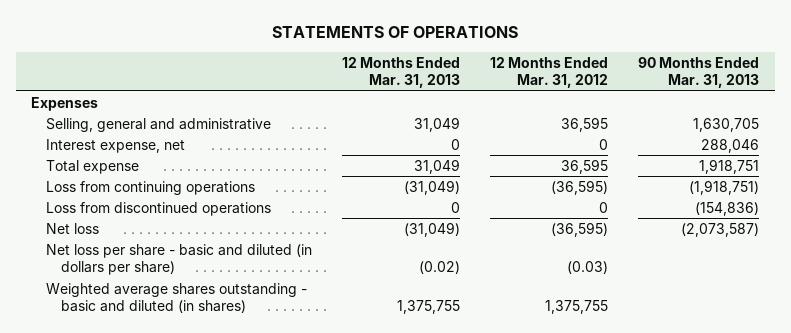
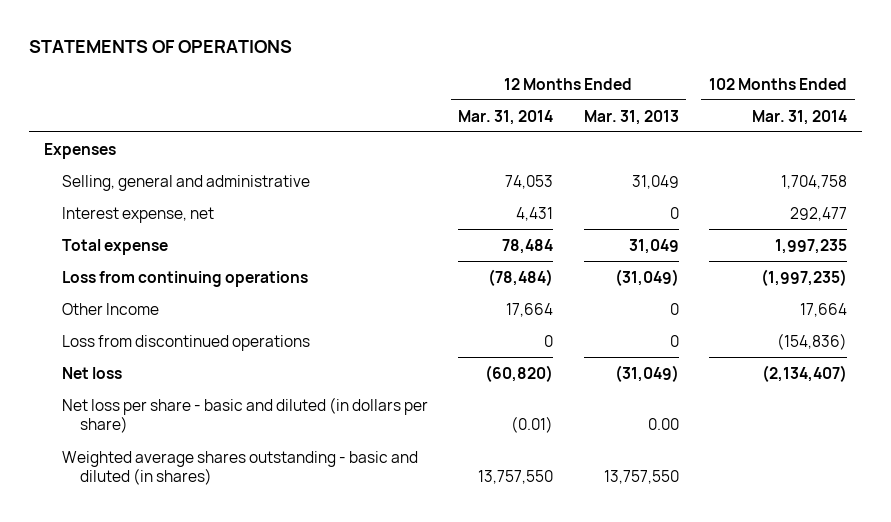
- | 12 Months Ended Mar. 31, 2013 | 12 Months Ended Mar. 31, 2012 | 90 Months Ended Mar. 31, 2013
+ | 12 Months Ended Mar. 31, 2014 | 12 Months Ended Mar. 31, 2013 | 102 Months Ended Mar. 31, 2014
+ Other Income | 17,664 | 0 | 17,664
- Net loss per share - basic and diluted (in dollars per share) | (0.02) | (0.03) |
- Weighted average shares outstanding - basic and diluted (in shares) | 1,375,755 | 1,375,755 |
+ Net loss per share - basic and diluted (in dollars per share) | (0.01) | 0.00 |
+ Weighted average shares outstanding - basic and diluted (in shares) | 13,757,550 | 13,757,550 |

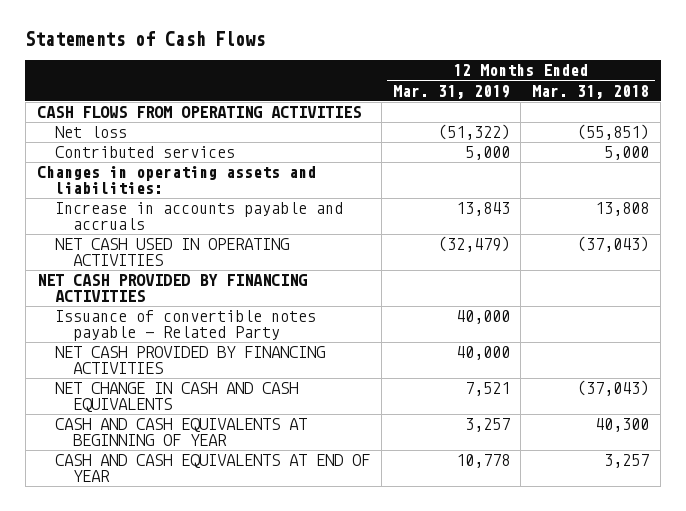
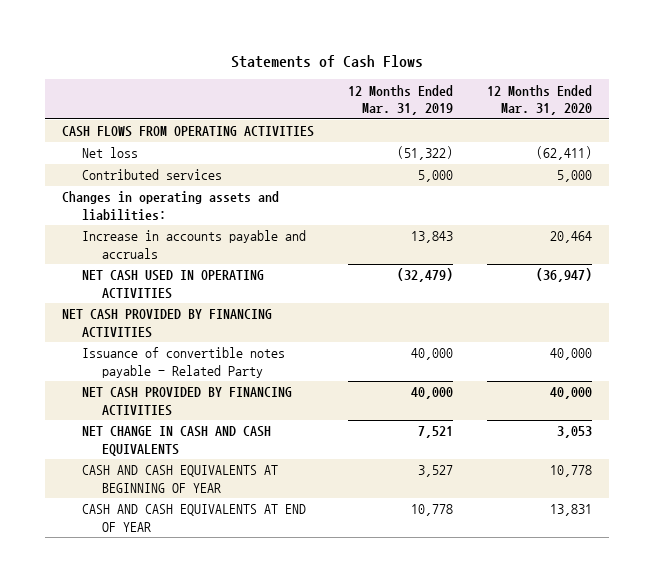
- | 12 Months Ended Mar. 31, 2019 | 12 Months Ended Mar. 31, 2018
+ | 12 Months Ended Mar. 31, 2019 | 12 Months Ended Mar. 31, 2020
- CASH AND CASH EQUIVALENTS AT BEGINNING OF YEAR | 3,257 | 40,300
+ CASH AND CASH EQUIVALENTS AT BEGINNING OF YEAR | 3,527 | 10,778

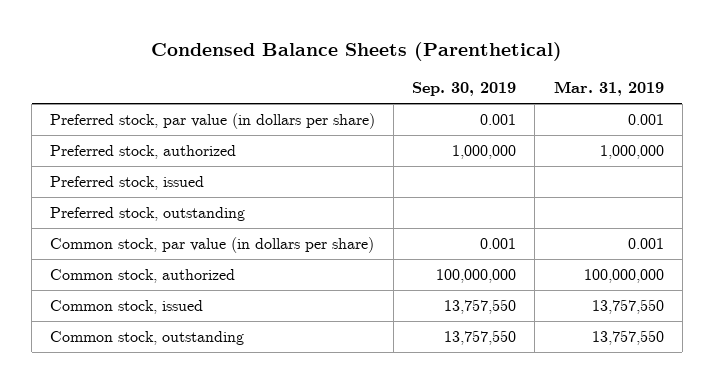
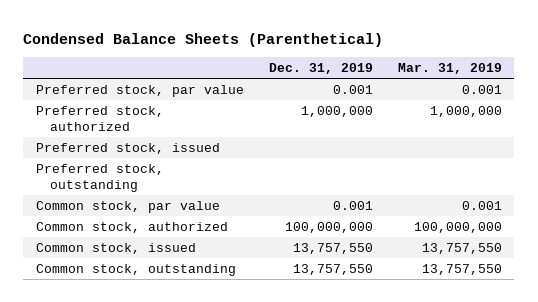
- | Sep. 30, 2019 | Mar. 31, 2019
+ | Dec. 31, 2019 | Mar. 31, 2019
- Preferred stock, par value (in dollars per share) | 0.001 | 0.001
+ Preferred stock, par value | 0.001 | 0.001
- Common stock, par value (in dollars per share) | 0.001 | 0.001
+ Common stock, par value | 0.001 | 0.001

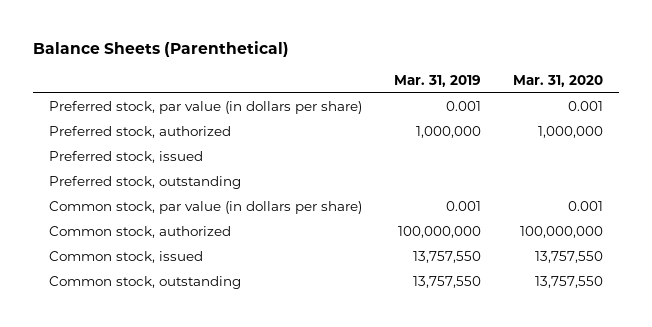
- Condensed Balance Sheets (Parenthetical)
+ Balance Sheets (Parenthetical)
- | Dec. 31, 2019 | Mar. 31, 2019
+ | Mar. 31, 2019 | Mar. 31, 2020
- Preferred stock, par value | 0.001 | 0.001
+ Preferred stock, par value (in dollars per share) | 0.001 | 0.001
- Common stock, par value | 0.001 | 0.001
+ Common stock, par value (in dollars per share) | 0.001 | 0.001

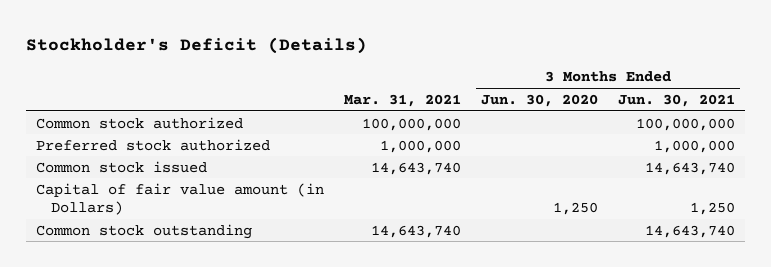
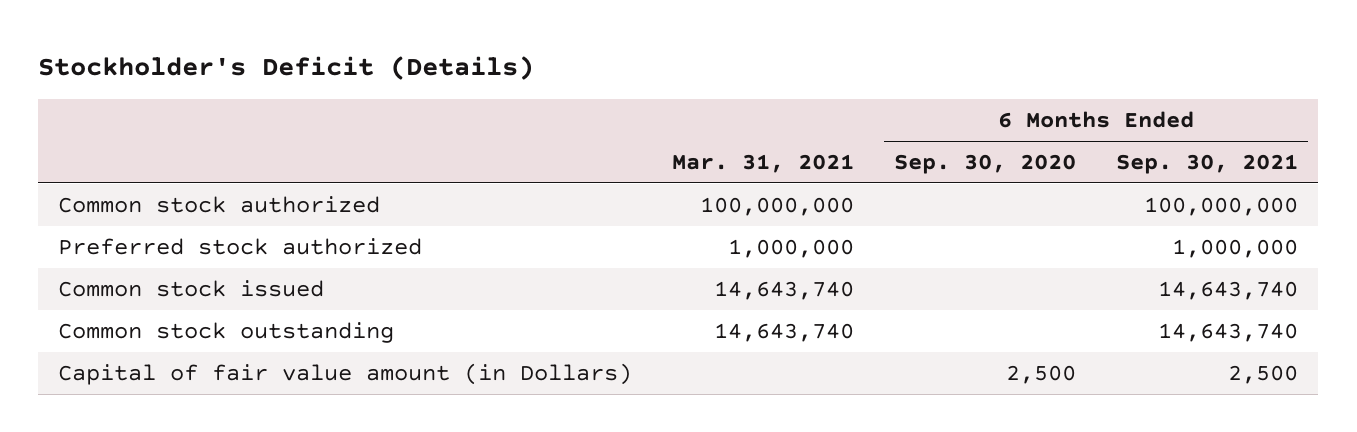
- | Mar. 31, 2021 | 3 Months Ended Jun. 30, 2020 | 3 Months Ended Jun. 30, 2021
+ | Mar. 31, 2021 | 6 Months Ended Sep. 30, 2020 | 6 Months Ended Sep. 30, 2021
moved down: Capital of fair value amount (in Dollars) | | 2,500 | 2,500

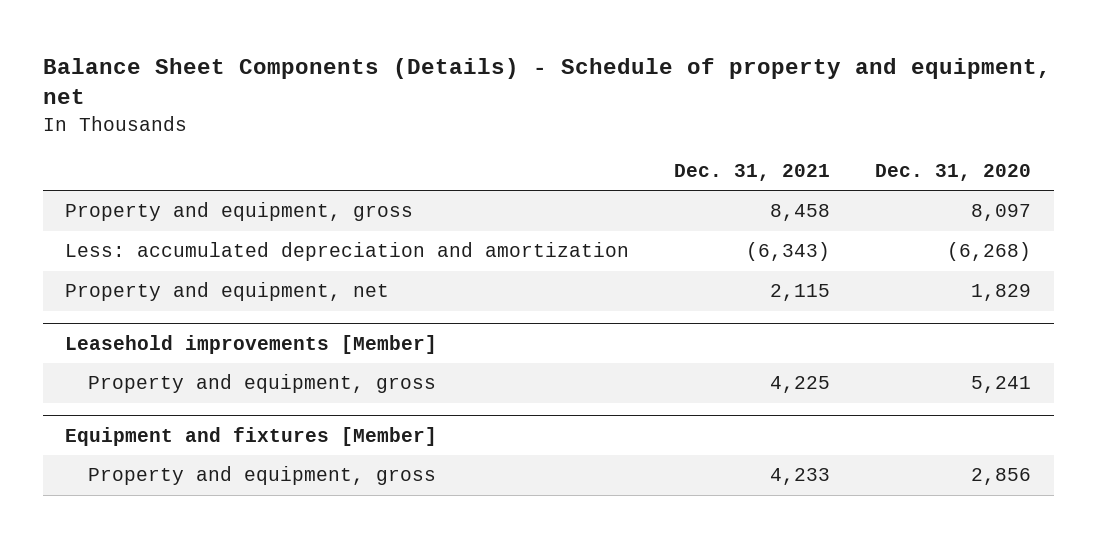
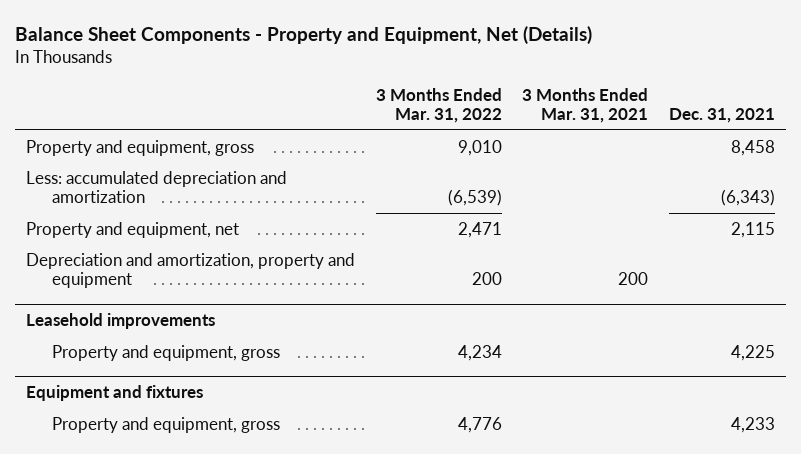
- Balance Sheet Components (Details) - Schedule of property and equipment, net
+ Balance Sheet Components - Property and Equipment, Net (Details)
- | Dec. 31, 2021 | Dec. 31, 2020
+ | 3 Months Ended Mar. 31, 2022 | 3 Months Ended Mar. 31, 2021 | Dec. 31, 2021
- Leasehold improvements [Member]
+ Depreciation and amortization, property and equipment | 200 | 200 |
+ Leasehold improvements
- Equipment and fixtures [Member]
+ Equipment and fixtures

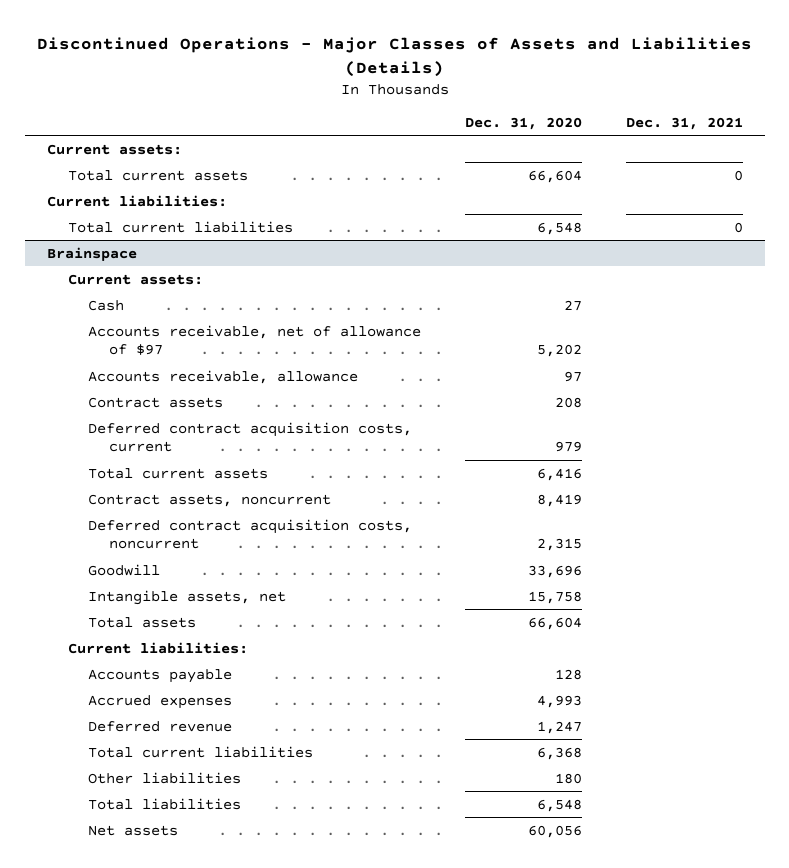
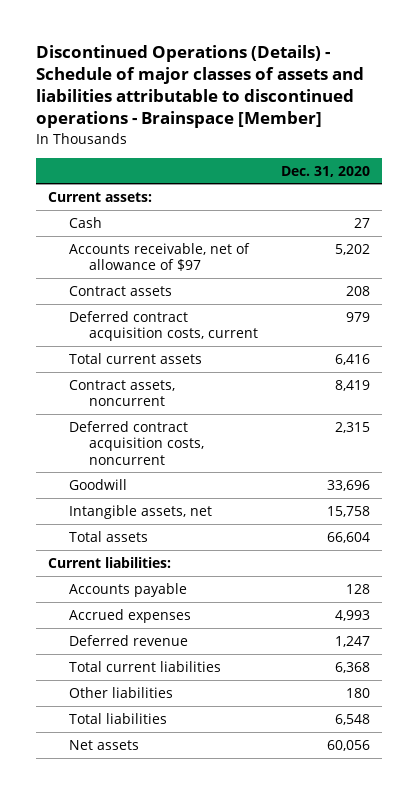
- Discontinued Operations - Major Classes of Assets and Liabilities (Details)
+ Discontinued Operations (Details) - Schedule of major classes of assets and liabilities attributable to discontinued operations - Brainspace [Member]
- | Dec. 31, 2020 | Dec. 31, 2021
+ | Dec. 31, 2020
- Total current assets | 66,604 | 0
- Current liabilities:
- Total current liabilities | 6,548 | 0
- Brainspace
- Current assets:
- Accounts receivable, allowance | 97 |

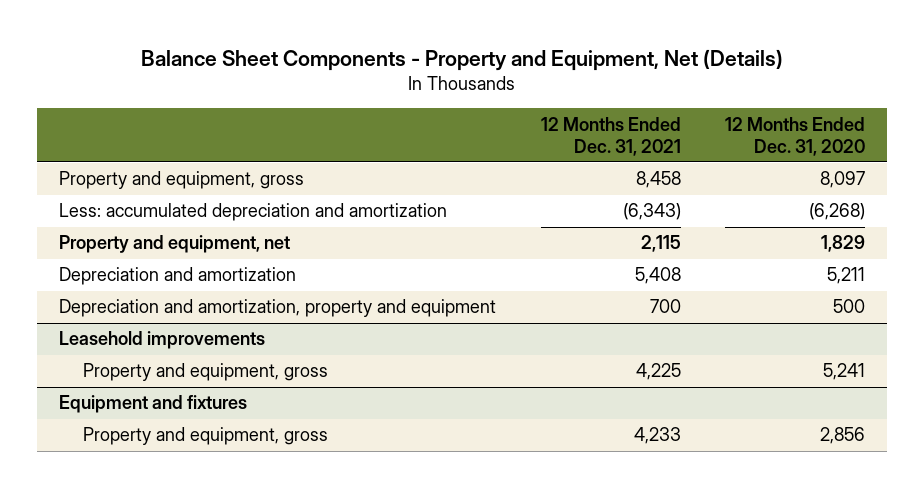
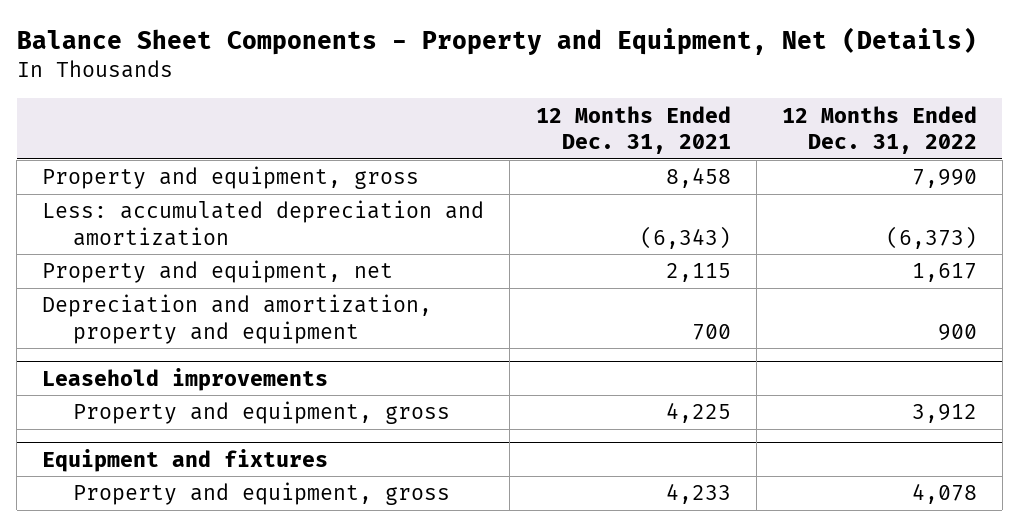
- | 12 Months Ended Dec. 31, 2021 | 12 Months Ended Dec. 31, 2020
+ | 12 Months Ended Dec. 31, 2021 | 12 Months Ended Dec. 31, 2022
- Depreciation and amortization | 5,408 | 5,211

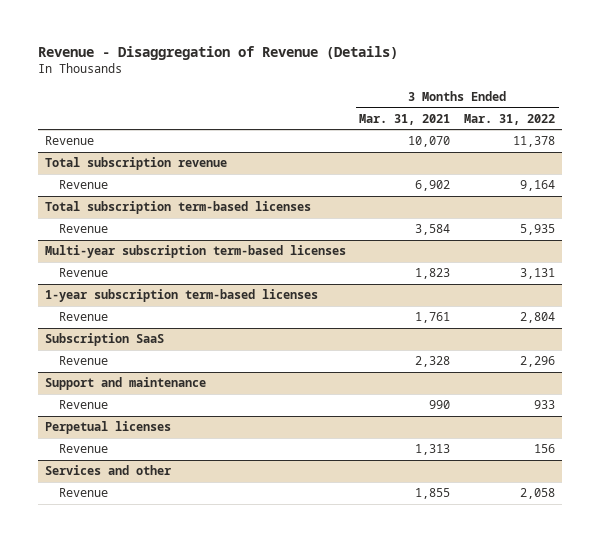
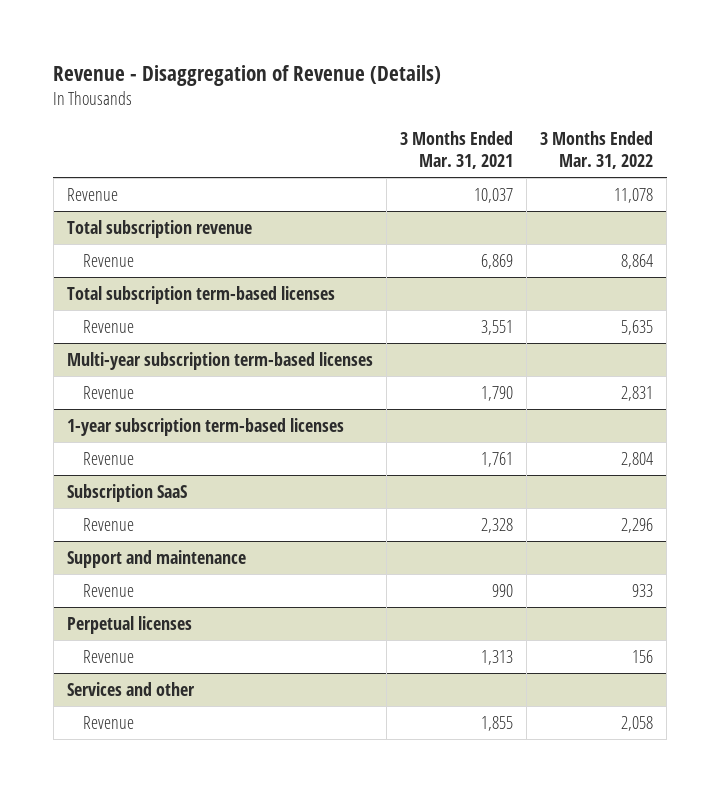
- Revenue | 10,070 | 11,378
+ Revenue | 10,037 | 11,078
@ Total subscription revenue
- Revenue | 6,902 | 9,164
+ Revenue | 6,869 | 8,864
@ Total subscription term-based licenses
- Revenue | 3,584 | 5,935
+ Revenue | 3,551 | 5,635
@ Multi-year subscription term-based licenses
- Revenue | 1,823 | 3,131
+ Revenue | 1,790 | 2,831

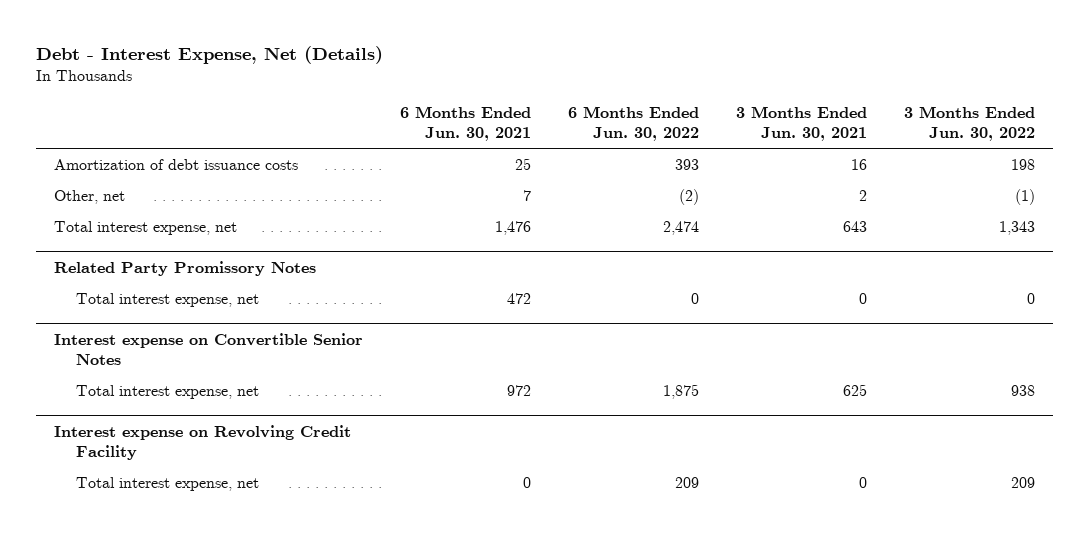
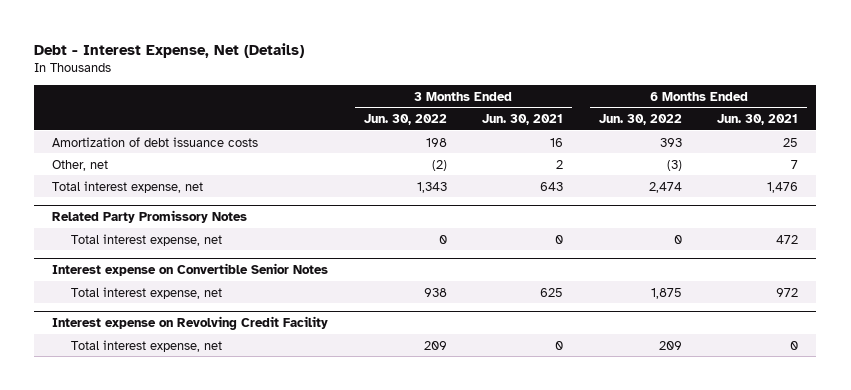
- | 6 Months Ended Jun. 30, 2021 | 6 Months Ended Jun. 30, 2022 | 3 Months Ended Jun. 30, 2021 | 3 Months Ended Jun. 30, 2022
+ | 3 Months Ended Jun. 30, 2022 | 3 Months Ended Jun. 30, 2021 | 6 Months Ended Jun. 30, 2022 | 6 Months Ended Jun. 30, 2021
- Other, net | 7 | (2) | 2 | (1)
+ Other, net | (2) | 2 | (3) | 7

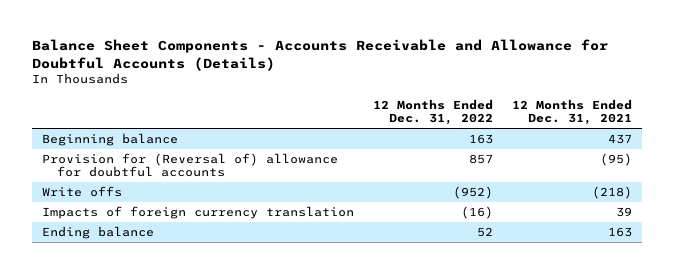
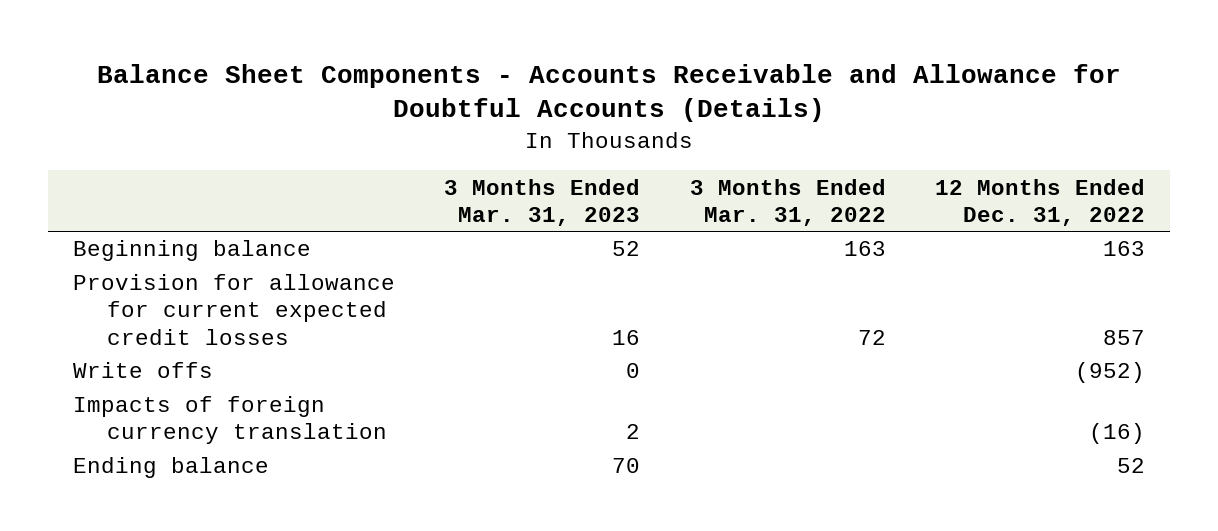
- | 12 Months Ended Dec. 31, 2022 | 12 Months Ended Dec. 31, 2021
+ | 3 Months Ended Mar. 31, 2023 | 3 Months Ended Mar. 31, 2022 | 12 Months Ended Dec. 31, 2022
- Provision for (Reversal of) allowance for doubtful accounts | 857 | (95)
+ Provision for allowance for current expected credit losses | 16 | 72 | 857

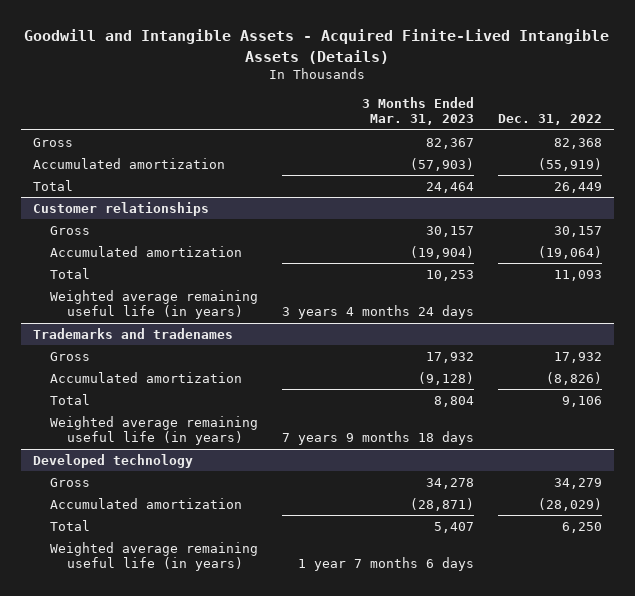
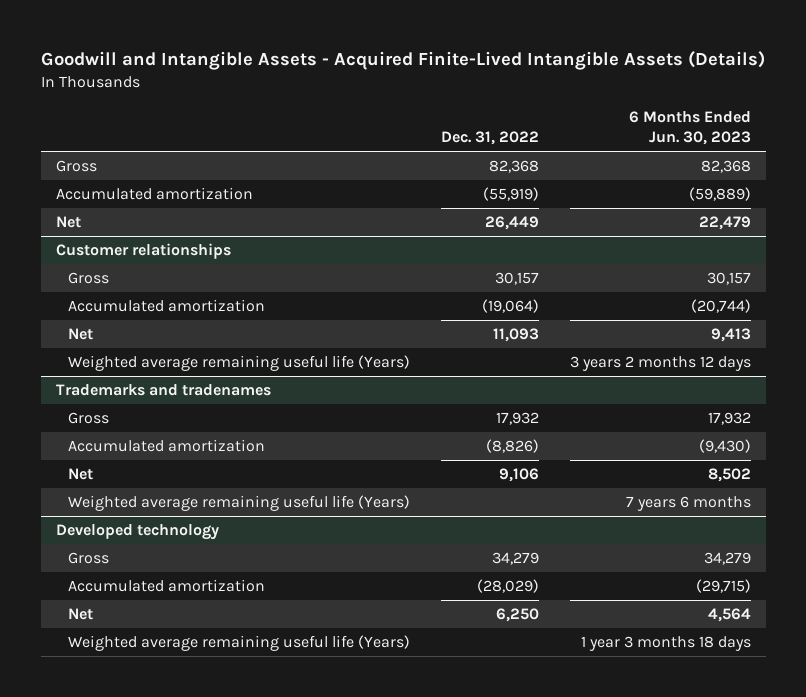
- | 3 Months Ended Mar. 31, 2023 | Dec. 31, 2022
+ | Dec. 31, 2022 | 6 Months Ended Jun. 30, 2023
- Total | 24,464 | 26,449
+ Net | 26,449 | 22,479
@ Customer relationships
- Total | 10,253 | 11,093
- Weighted average remaining useful life (in years) | 3 years 4 months 24 days |
+ Net | 11,093 | 9,413
+ Weighted average remaining useful life (Years) | | 3 years 2 months 12 days
@ Trademarks and tradenames
- Total | 8,804 | 9,106
- Weighted average remaining useful life (in years) | 7 years 9 months 18 days |
+ Net | 9,106 | 8,502
+ Weighted average remaining useful life (Years) | | 7 years 6 months
@ Developed technology
- Total | 5,407 | 6,250
- Weighted average remaining useful life (in years) | 1 year 7 months 6 days |
+ Net | 6,250 | 4,564
+ Weighted average remaining useful life (Years) | | 1 year 3 months 18 days

